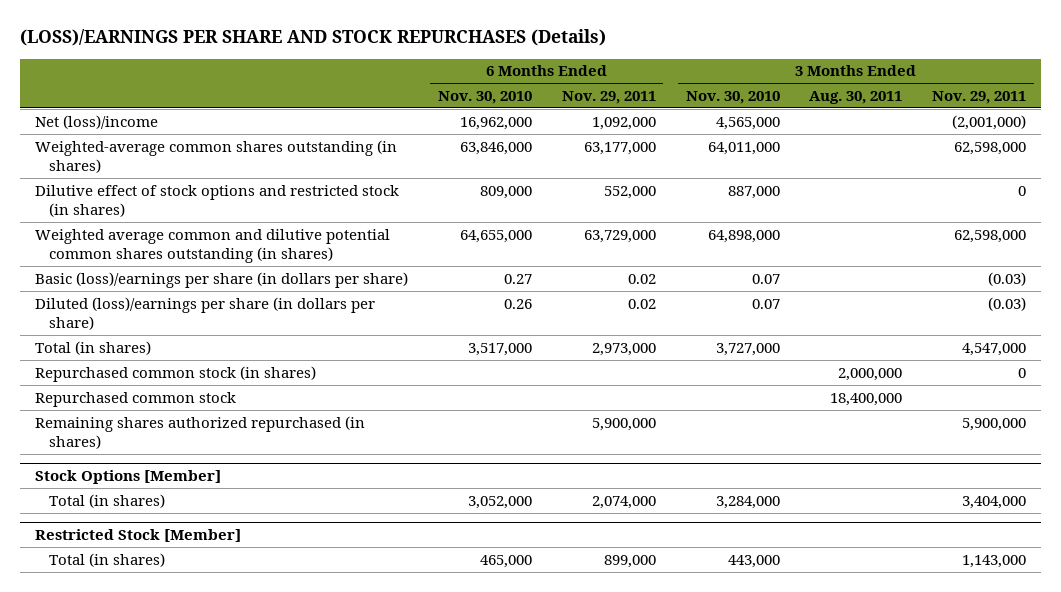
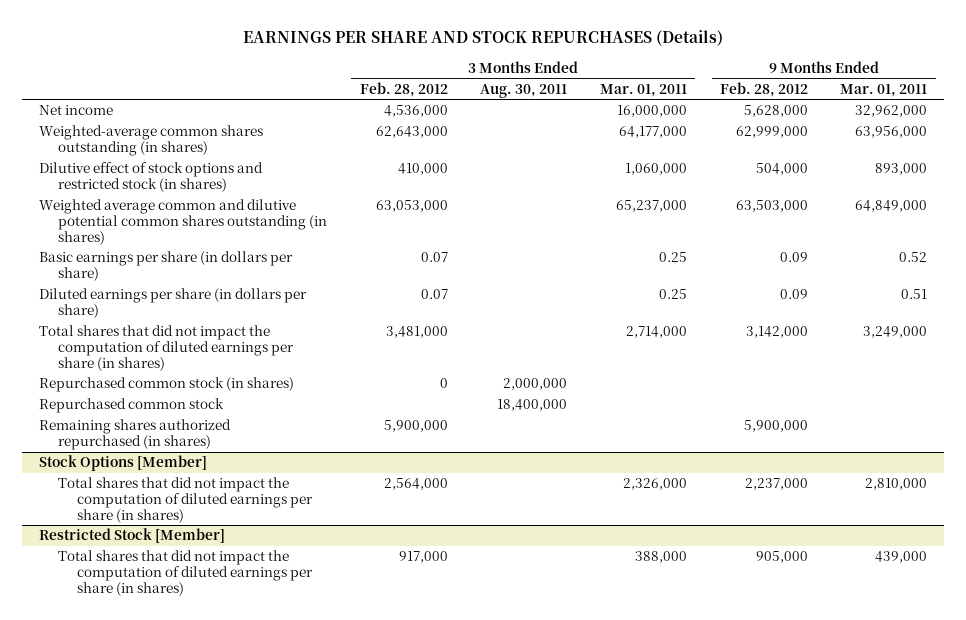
- (LOSS)/EARNINGS PER SHARE AND STOCK REPURCHASES (Details)
+ EARNINGS PER SHARE AND STOCK REPURCHASES (Details)
- | 6 Months Ended Nov. 30, 2010 | 6 Months Ended Nov. 29, 2011 | 3 Months Ended Nov. 30, 2010 | 3 Months Ended Aug. 30, 2011 | 3 Months Ended Nov. 29, 2011
+ | 3 Months Ended Feb. 28, 2012 | 3 Months Ended Aug. 30, 2011 | 3 Months Ended Mar. 01, 2011 | 9 Months Ended Feb. 28, 2012 | 9 Months Ended Mar. 01, 2011
- Net (loss)/income | 16,962,000 | 1,092,000 | 4,565,000 | | (2,001,000)
+ Net income | 4,536,000 | | 16,000,000 | 5,628,000 | 32,962,000
- Basic (loss)/earnings per share (in dollars per share) | 0.27 | 0.02 | 0.07 | | (0.03)
- Diluted (loss)/earnings per share (in dollars per share) | 0.26 | 0.02 | 0.07 | | (0.03)
- Total (in shares) | 3,517,000 | 2,973,000 | 3,727,000 | | 4,547,000
+ Basic earnings per share (in dollars per share) | 0.07 | | 0.25 | 0.09 | 0.52
+ Diluted earnings per share (in dollars per share) | 0.07 | | 0.25 | 0.09 | 0.51
+ Total shares that did not impact the computation of diluted earnings per share (in shares) | 3,481,000 | | 2,714,000 | 3,142,000 | 3,249,000
@ Stock Options [Member]
- Total (in shares) | 3,052,000 | 2,074,000 | 3,284,000 | | 3,404,000
+ Total shares that did not impact the computation of diluted earnings per share (in shares) | 2,564,000 | | 2,326,000 | 2,237,000 | 2,810,000
@ Restricted Stock [Member]
- Total (in shares) | 465,000 | 899,000 | 443,000 | | 1,143,000
+ Total shares that did not impact the computation of diluted earnings per share (in shares) | 917,000 | | 388,000 | 905,000 | 439,000

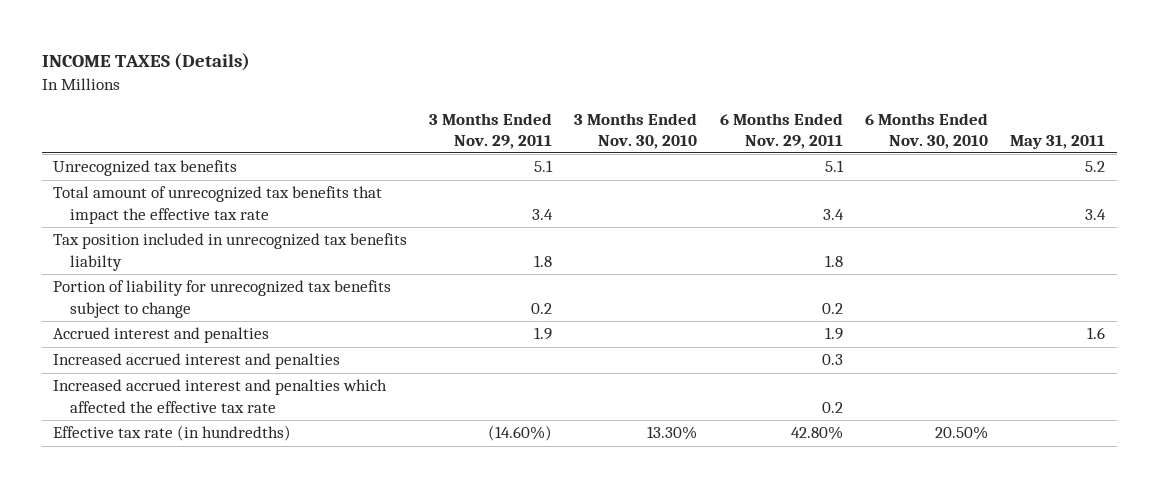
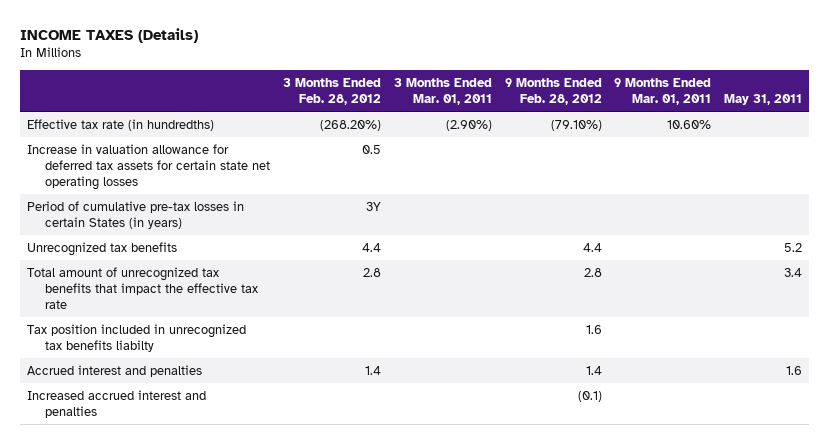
- | 3 Months Ended Nov. 29, 2011 | 3 Months Ended Nov. 30, 2010 | 6 Months Ended Nov. 29, 2011 | 6 Months Ended Nov. 30, 2010 | May 31, 2011
+ | 3 Months Ended Feb. 28, 2012 | 3 Months Ended Mar. 01, 2011 | 9 Months Ended Feb. 28, 2012 | 9 Months Ended Mar. 01, 2011 | May 31, 2011
moved up: Effective tax rate (in hundredths) | (268.20%) | (2.90%) | (79.10%) | 10.60% |
+ Increase in valuation allowance for deferred tax assets for certain state net operating losses | 0.5 | | | |
+ Period of cumulative pre-tax losses in certain States (in years) | 3Y | | | |
- Portion of liability for unrecognized tax benefits subject to change | 0.2 | | 0.2 | |
- Increased accrued interest and penalties which affected the effective tax rate | | | 0.2 | |

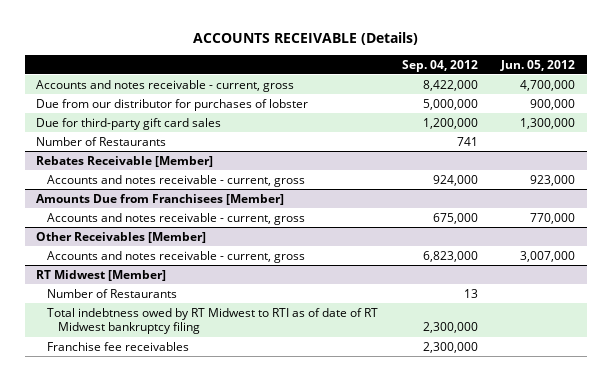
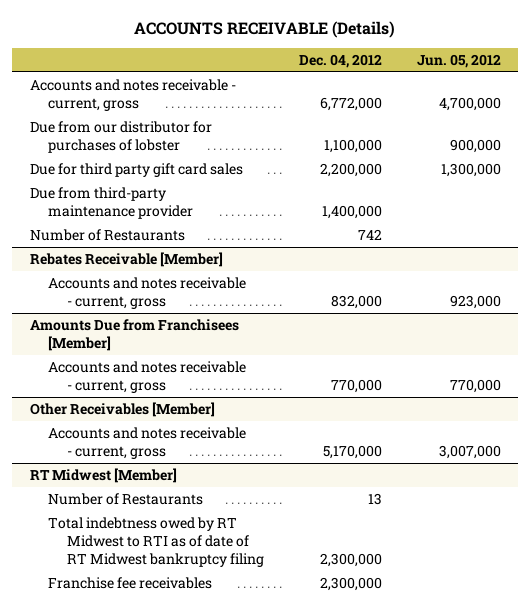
- | Sep. 04, 2012 | Jun. 05, 2012
+ | Dec. 04, 2012 | Jun. 05, 2012
- Due for third-party gift card sales | 1,200,000 | 1,300,000
+ Due for third party gift card sales | 2,200,000 | 1,300,000
+ Due from third-party maintenance provider | 1,400,000 |

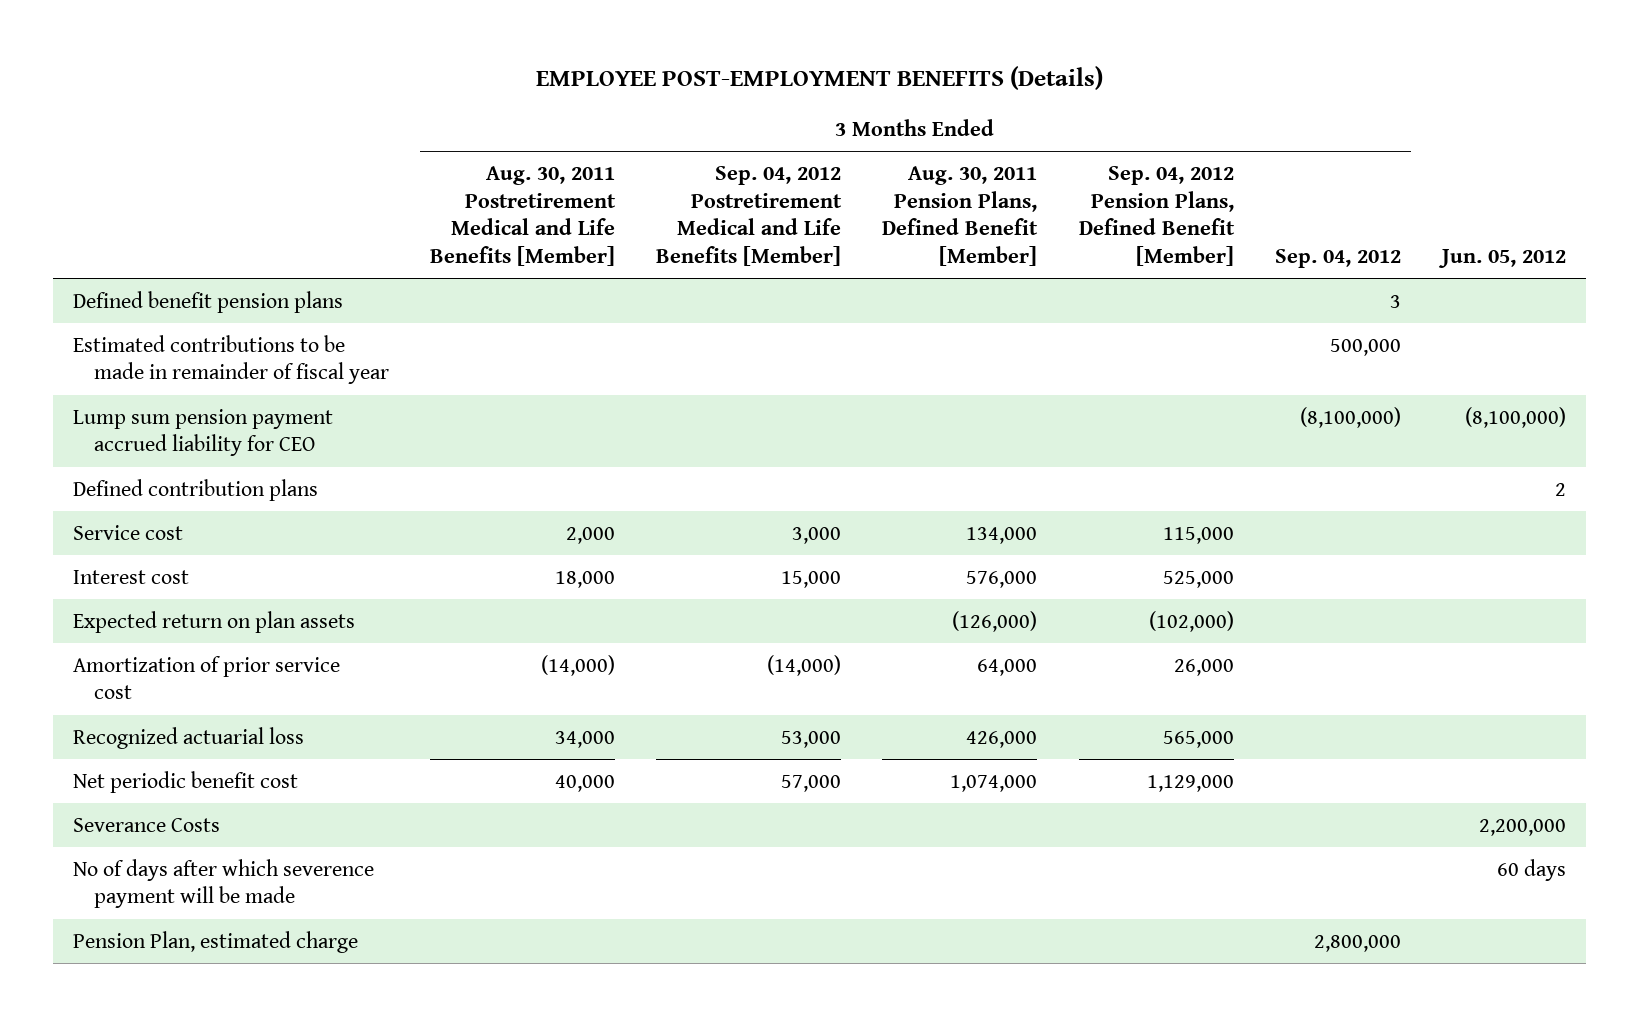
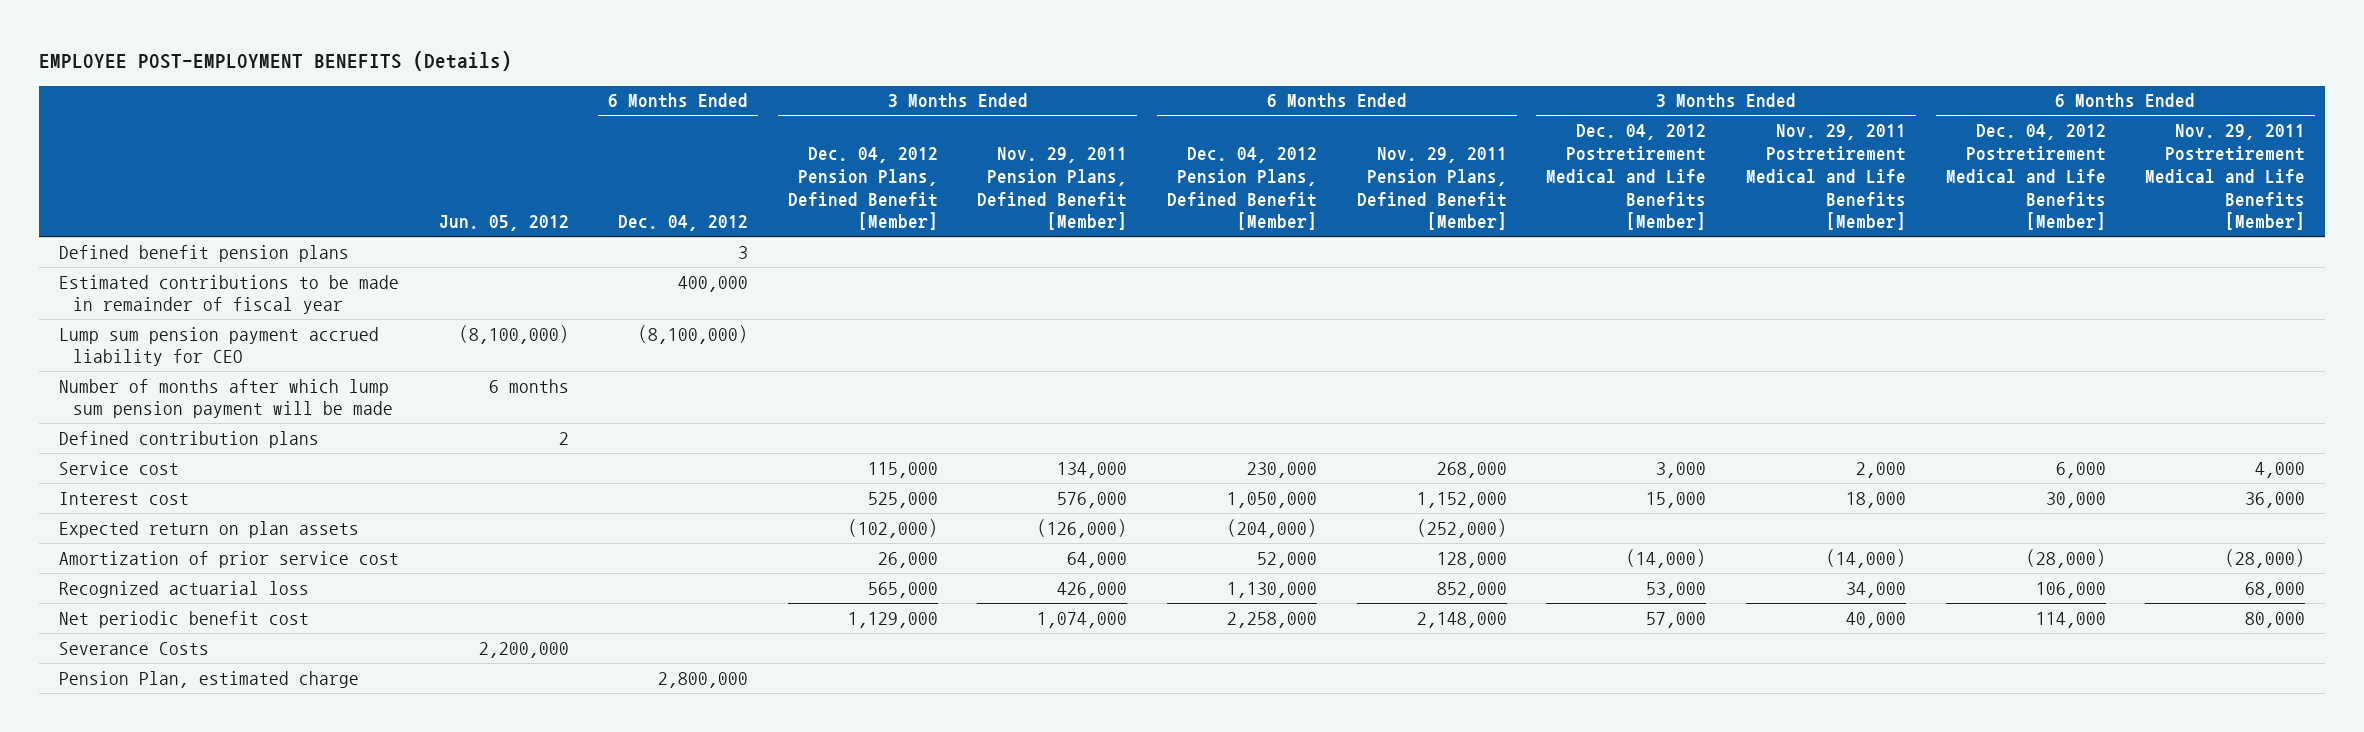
- | 3 Months Ended Aug. 30, 2011 Postretirement Medical and Life Benefits [Member] | 3 Months Ended Sep. 04, 2012 Postretirement Medical and Life Benefits [Member] | 3 Months Ended Aug. 30, 2011 Pension Plans, Defined Benefit [Member] | 3 Months Ended Sep. 04, 2012 Pension Plans, Defined Benefit [Member] | 3 Months Ended Sep. 04, 2012 | Jun. 05, 2012
+ | Jun. 05, 2012 | 6 Months Ended Dec. 04, 2012 | 3 Months Ended Dec. 04, 2012 Pension Plans, Defined Benefit [Member] | 3 Months Ended Nov. 29, 2011 Pension Plans, Defined Benefit [Member] | 6 Months Ended Dec. 04, 2012 Pension Plans, Defined Benefit [Member] | 6 Months Ended Nov. 29, 2011 Pension Plans, Defined Benefit [Member] | 3 Months Ended Dec. 04, 2012 Postretirement Medical and Life Benefits [Member] | 3 Months Ended Nov. 29, 2011 Postretirement Medical and Life Benefits [Member] | 6 Months Ended Dec. 04, 2012 Postretirement Medical and Life Benefits [Member] | 6 Months Ended Nov. 29, 2011 Postretirement Medical and Life Benefits [Member]
+ Number of months after which lump sum pension payment will be made | 6 months | | | | | | | | |
- No of days after which severence payment will be made | | | | | | 60 days

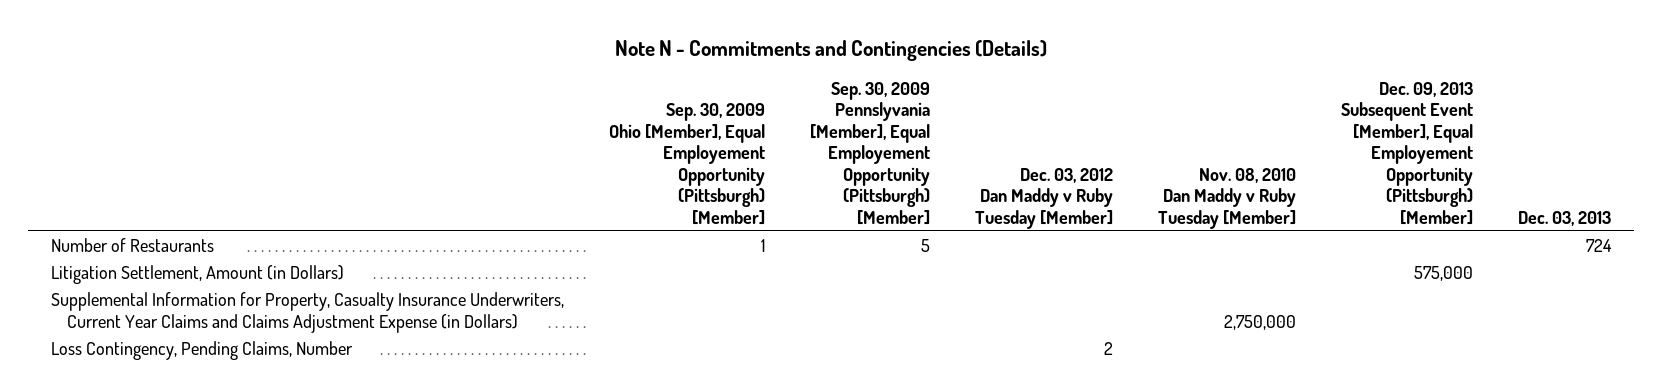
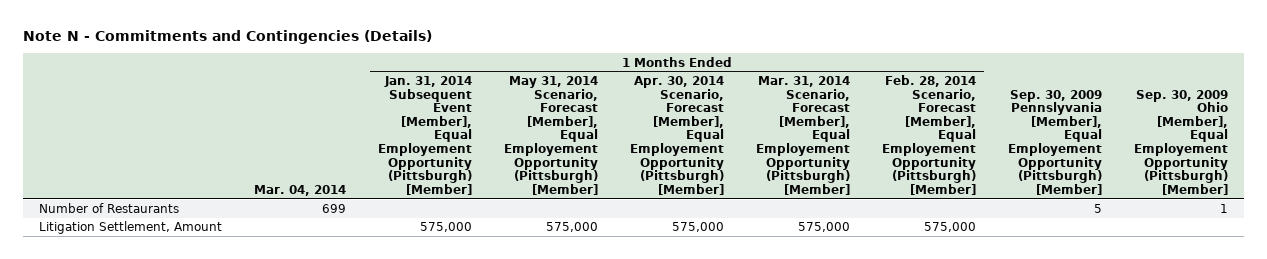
- | Sep. 30, 2009 Ohio [Member], Equal Employement Opportunity (Pittsburgh) [Member] | Sep. 30, 2009 Pennslyvania [Member], Equal Employement Opportunity (Pittsburgh) [Member] | Dec. 03, 2012 Dan Maddy v Ruby Tuesday [Member] | Nov. 08, 2010 Dan Maddy v Ruby Tuesday [Member] | Dec. 09, 2013 Subsequent Event [Member], Equal Employement Opportunity (Pittsburgh) [Member] | Dec. 03, 2013
+ | Mar. 04, 2014 | 1 Months Ended Jan. 31, 2014 Subsequent Event [Member], Equal Employement Opportunity (Pittsburgh) [Member] | 1 Months Ended May 31, 2014 Scenario, Forecast [Member], Equal Employement Opportunity (Pittsburgh) [Member] | 1 Months Ended Apr. 30, 2014 Scenario, Forecast [Member], Equal Employement Opportunity (Pittsburgh) [Member] | 1 Months Ended Mar. 31, 2014 Scenario, Forecast [Member], Equal Employement Opportunity (Pittsburgh) [Member] | 1 Months Ended Feb. 28, 2014 Scenario, Forecast [Member], Equal Employement Opportunity (Pittsburgh) [Member] | Sep. 30, 2009 Pennslyvania [Member], Equal Employement Opportunity (Pittsburgh) [Member] | Sep. 30, 2009 Ohio [Member], Equal Employement Opportunity (Pittsburgh) [Member]
- Litigation Settlement, Amount (in Dollars) | | | | | 575,000 |
- Supplemental Information for Property, Casualty Insurance Underwriters, Current Year Claims and Claims Adjustment Expense (in Dollars) | | | | 2,750,000 | |
- Loss Contingency, Pending Claims, Number | | | 2 | | |
+ Litigation Settlement, Amount | | 575,000 | 575,000 | 575,000 | 575,000 | 575,000 | |

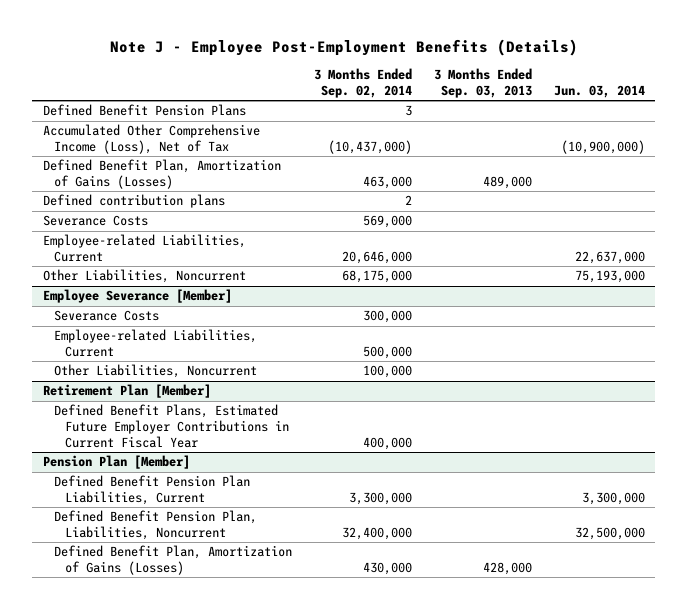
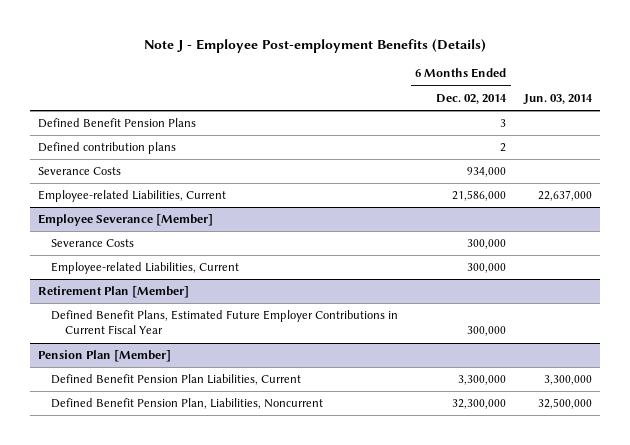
- Note J - Employee Post-Employment Benefits (Details)
+ Note J - Employee Post-employment Benefits (Details)
- | 3 Months Ended Sep. 02, 2014 | 3 Months Ended Sep. 03, 2013 | Jun. 03, 2014
+ | 6 Months Ended Dec. 02, 2014 | Jun. 03, 2014
- Accumulated Other Comprehensive Income (Loss), Net of Tax | (10,437,000) | | (10,900,000)
- Defined Benefit Plan, Amortization of Gains (Losses) | 463,000 | 489,000 |
- Other Liabilities, Noncurrent | 68,175,000 | | 75,193,000
@ Employee Severance [Member]
- Other Liabilities, Noncurrent | 100,000 | |
@ Pension Plan [Member]
- Defined Benefit Plan, Amortization of Gains (Losses) | 430,000 | 428,000 |

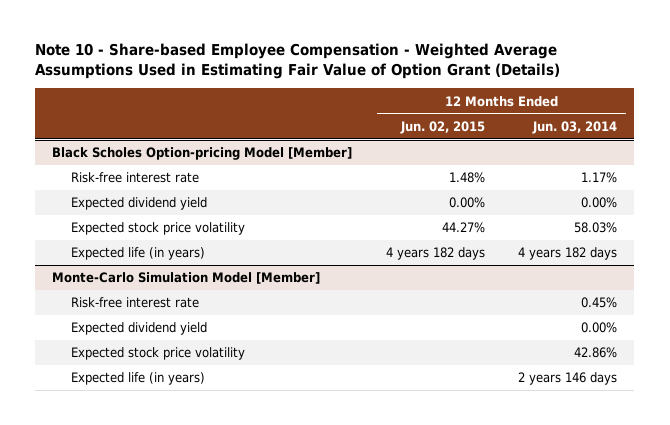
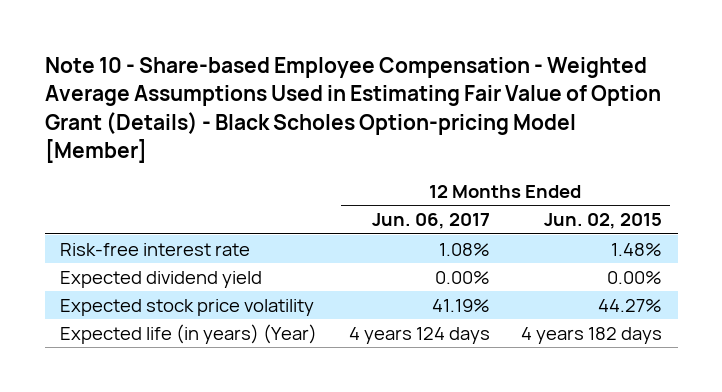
- Note 10 - Share-based Employee Compensation - Weighted Average Assumptions Used in Estimating Fair Value of Option Grant (Details)
+ Note 10 - Share-based Employee Compensation - Weighted Average Assumptions Used in Estimating Fair Value of Option Grant (Details) - Black Scholes Option-pricing Model [Member]
- | 12 Months Ended Jun. 02, 2015 | 12 Months Ended Jun. 03, 2014
+ | 12 Months Ended Jun. 06, 2017 | 12 Months Ended Jun. 02, 2015
- Black Scholes Option-pricing Model [Member]
- Expected life (in years) | 4 years 182 days | 4 years 182 days
- Monte-Carlo Simulation Model [Member]
- Risk-free interest rate | | 0.45%
- Expected dividend yield | | 0.00%
- Expected stock price volatility | | 42.86%
- Expected life (in years) | | 2 years 146 days
+ Expected life (in years) (Year) | 4 years 124 days | 4 years 182 days

